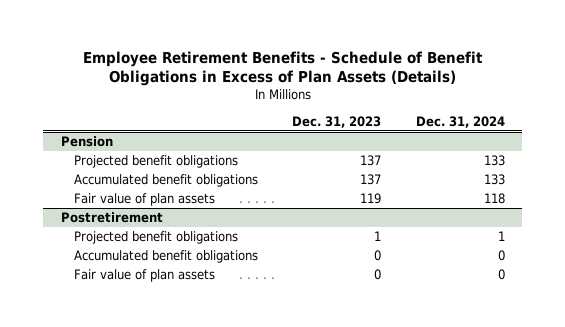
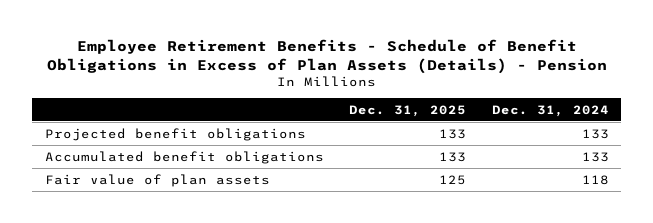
- Employee Retirement Benefits - Schedule of Benefit Obligations in Excess of Plan Assets (Details)
+ Employee Retirement Benefits - Schedule of Benefit Obligations in Excess of Plan Assets (Details) - Pension
- | Dec. 31, 2023 | Dec. 31, 2024
+ | Dec. 31, 2025 | Dec. 31, 2024
- Pension
- Postretirement
- Projected benefit obligations | 1 | 1
- Accumulated benefit obligations | 0 | 0
- Fair value of plan assets | 0 | 0

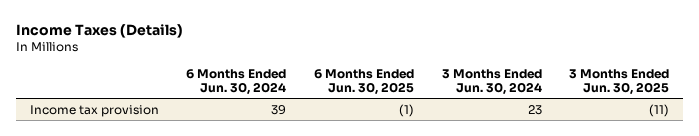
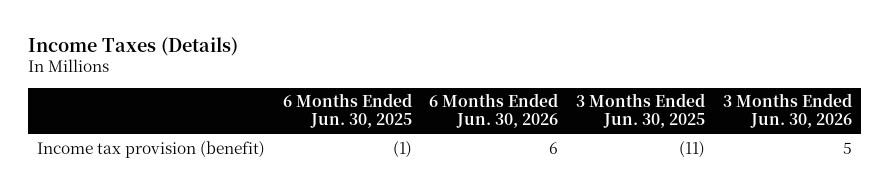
- | 6 Months Ended Jun. 30, 2024 | 6 Months Ended Jun. 30, 2025 | 3 Months Ended Jun. 30, 2024 | 3 Months Ended Jun. 30, 2025
+ | 6 Months Ended Jun. 30, 2025 | 6 Months Ended Jun. 30, 2026 | 3 Months Ended Jun. 30, 2025 | 3 Months Ended Jun. 30, 2026
- Income tax provision | 39 | (1) | 23 | (11)
+ Income tax provision (benefit) | (1) | 6 | (11) | 5

